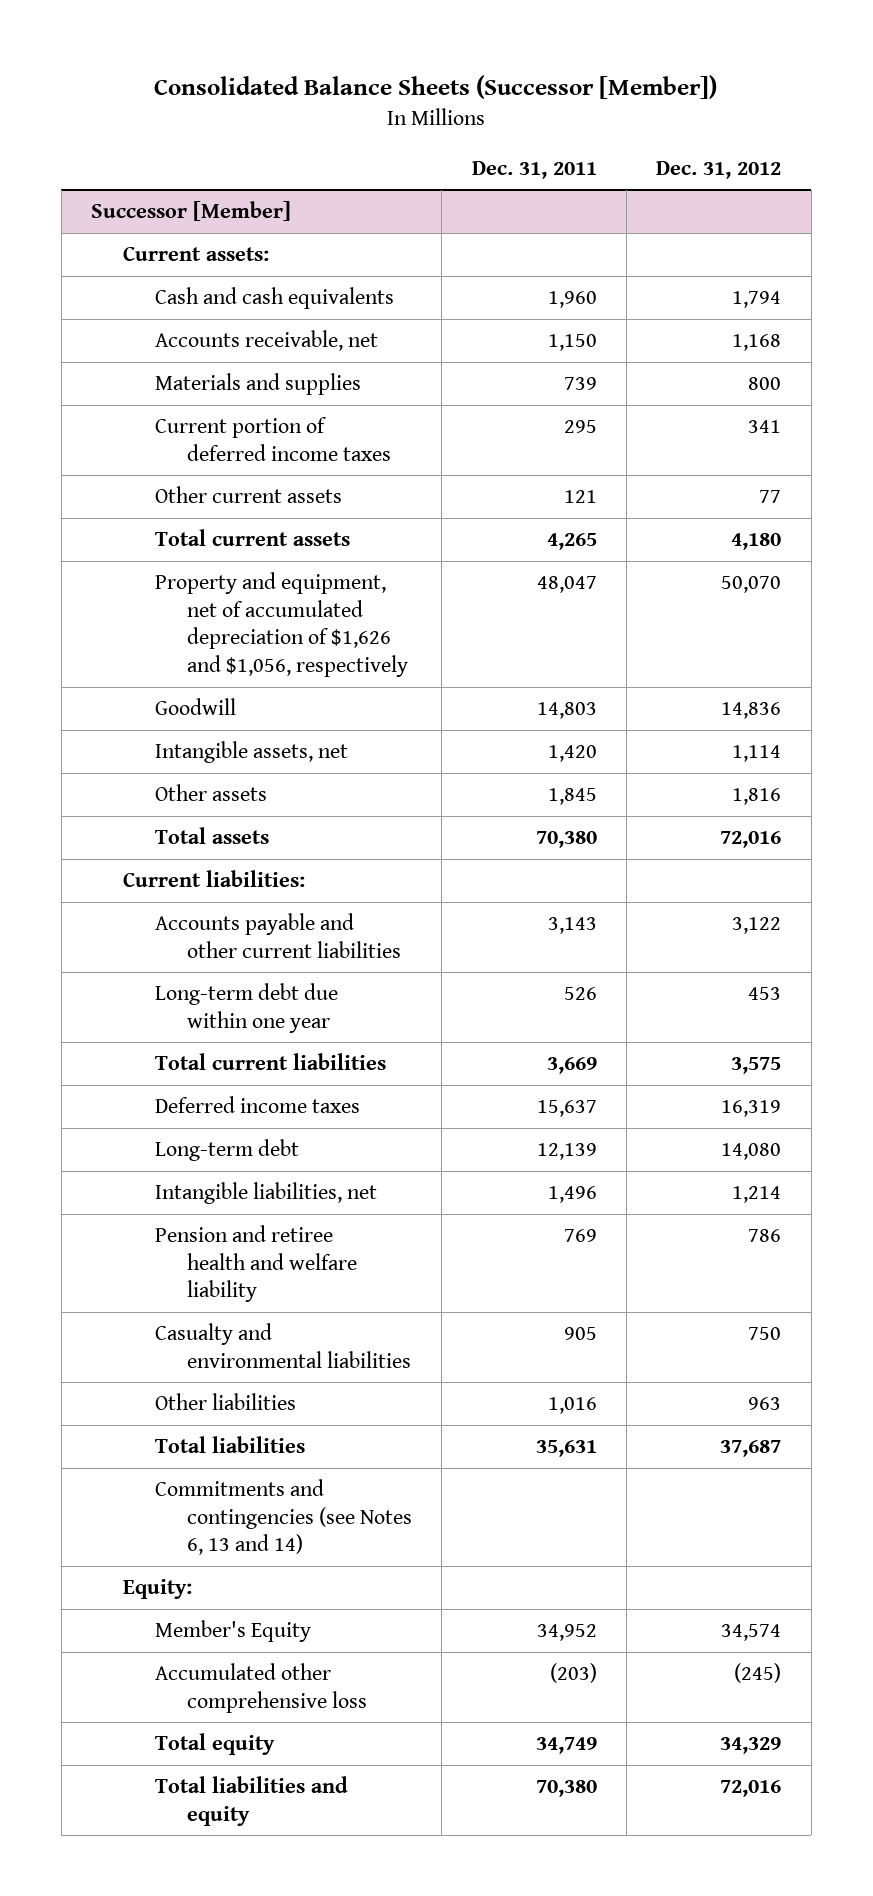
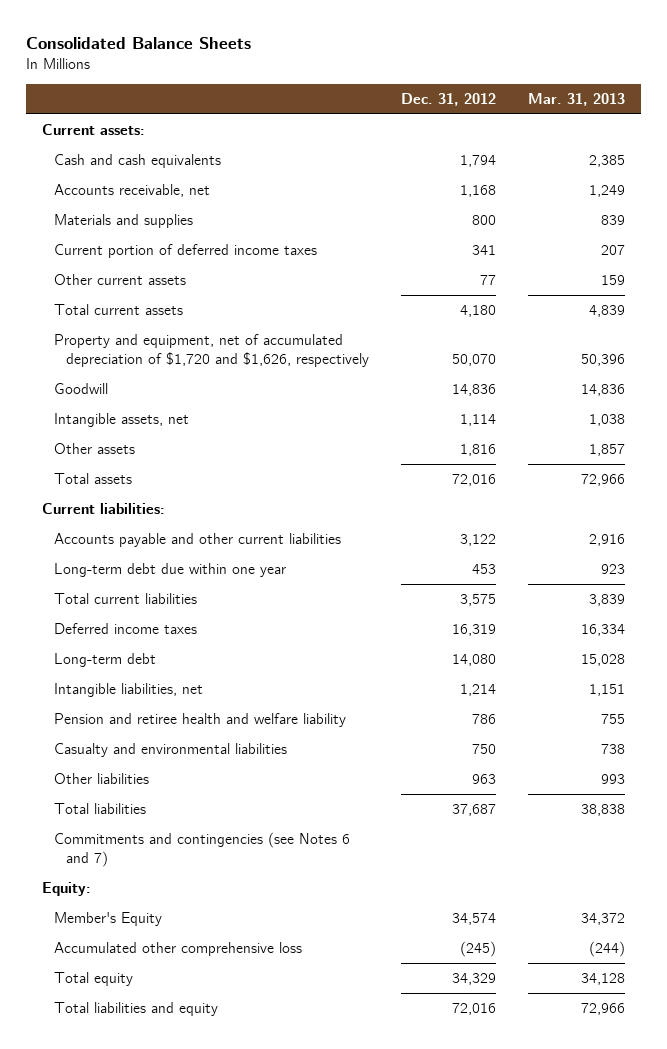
- Consolidated Balance Sheets (Successor [Member])
+ Consolidated Balance Sheets
- | Dec. 31, 2011 | Dec. 31, 2012
+ | Dec. 31, 2012 | Mar. 31, 2013
- Successor [Member]
- Property and equipment, net of accumulated depreciation of $1,626 and $1,056, respectively | 48,047 | 50,070
+ Property and equipment, net of accumulated depreciation of $1,720 and $1,626, respectively | 50,070 | 50,396
- Commitments and contingencies (see Notes 6, 13 and 14)
+ Commitments and contingencies (see Notes 6 and 7)

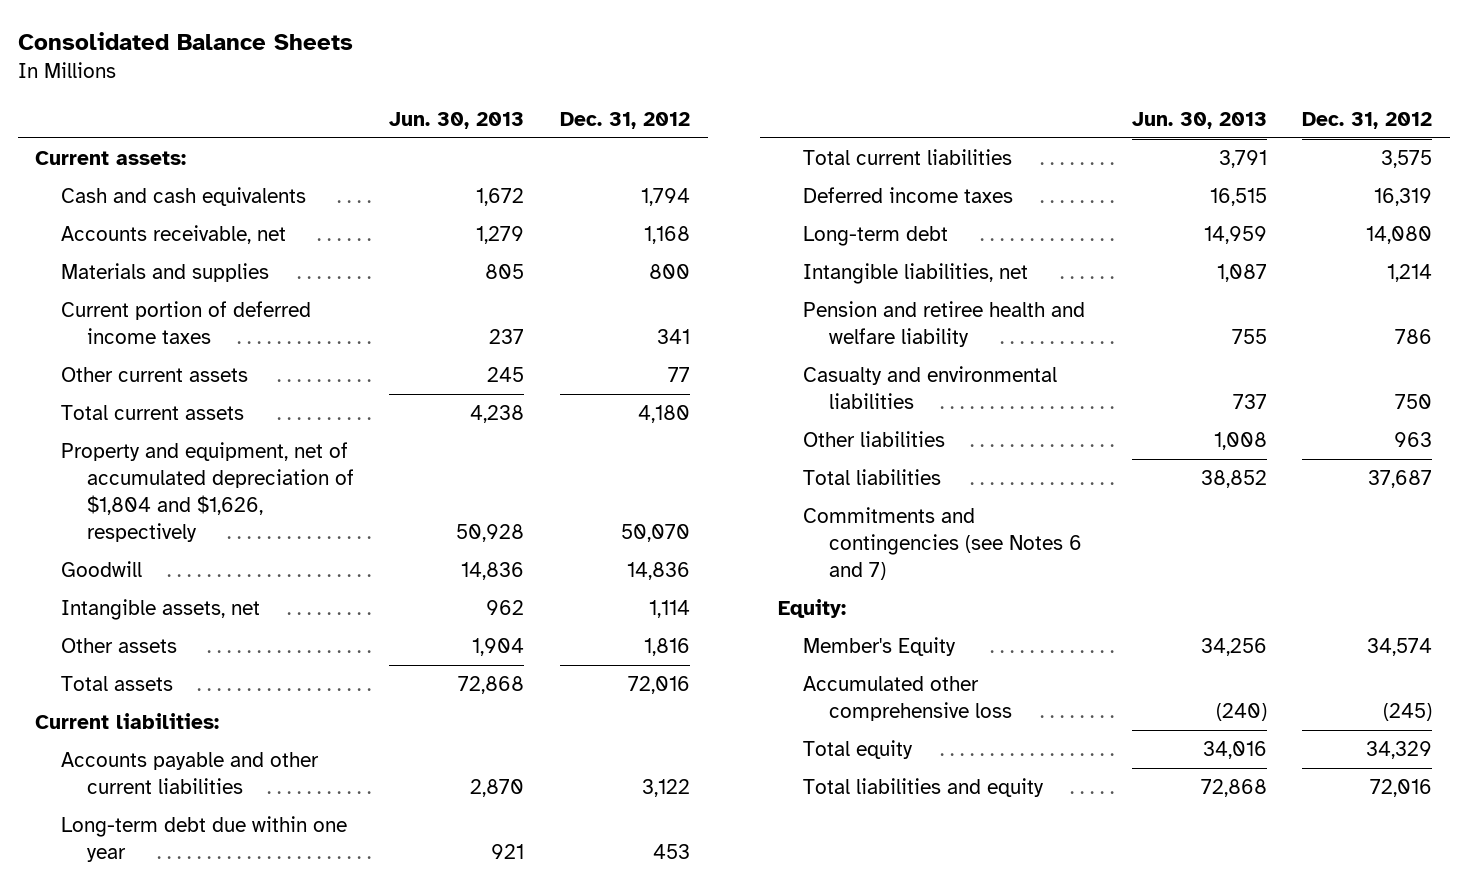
- | Dec. 31, 2012 | Mar. 31, 2013
+ | Jun. 30, 2013 | Dec. 31, 2012
- Property and equipment, net of accumulated depreciation of $1,720 and $1,626, respectively | 50,070 | 50,396
+ Property and equipment, net of accumulated depreciation of $1,804 and $1,626, respectively | 50,928 | 50,070

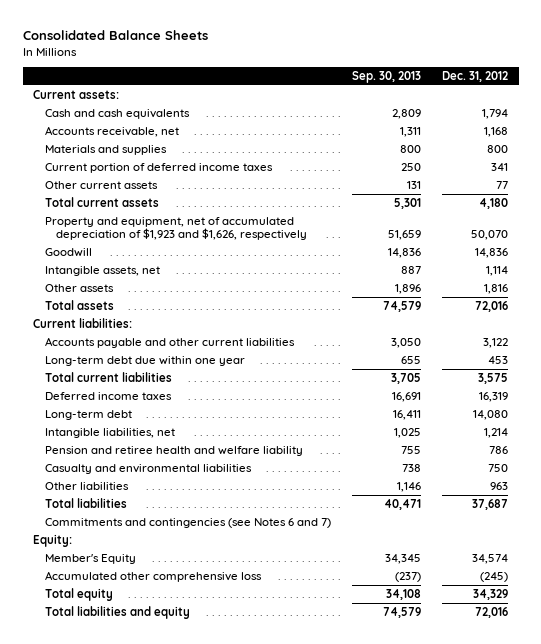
- | Jun. 30, 2013 | Dec. 31, 2012
+ | Sep. 30, 2013 | Dec. 31, 2012
- Property and equipment, net of accumulated depreciation of $1,804 and $1,626, respectively | 50,928 | 50,070
+ Property and equipment, net of accumulated depreciation of $1,923 and $1,626, respectively | 51,659 | 50,070

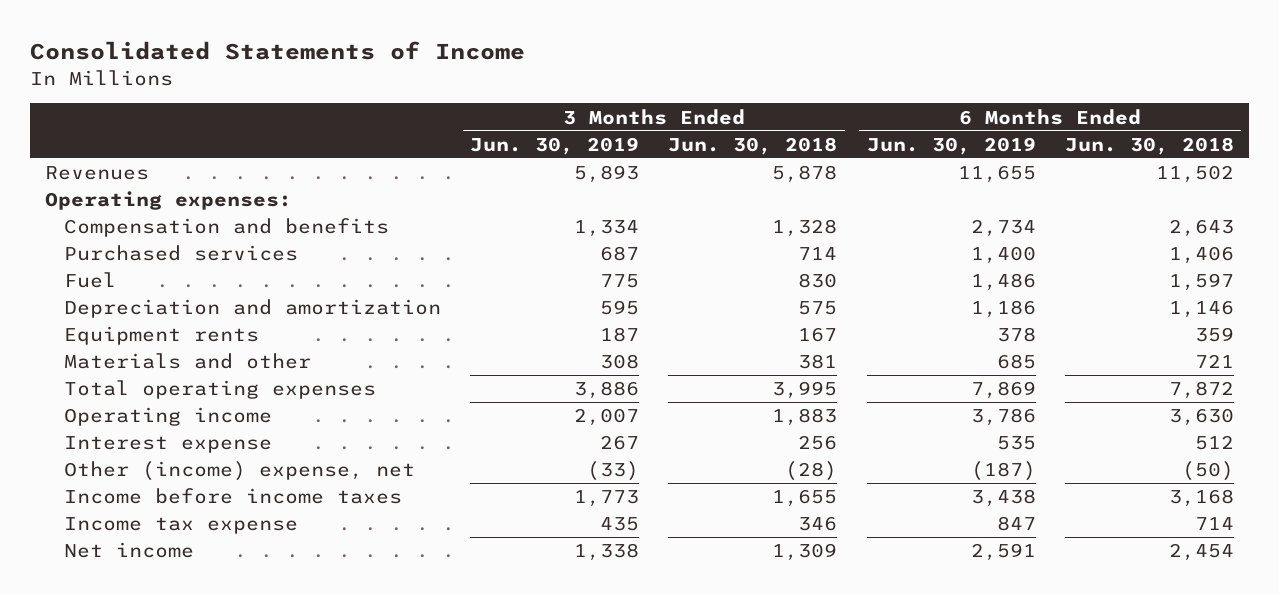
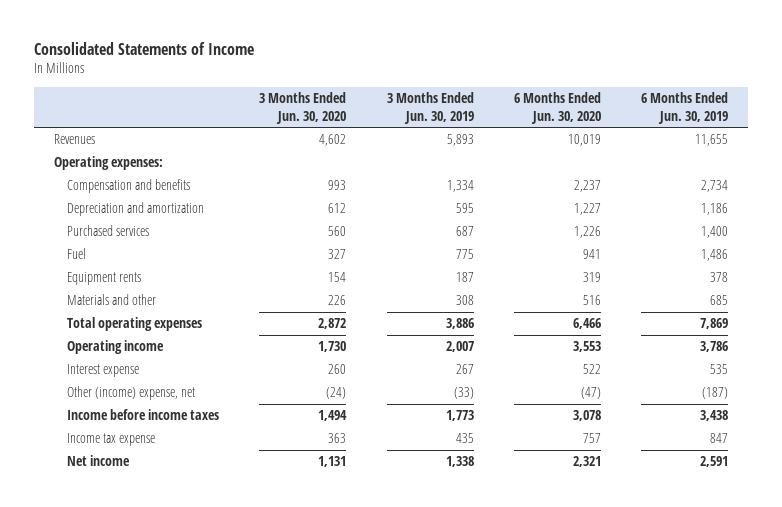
- | 3 Months Ended Jun. 30, 2019 | 3 Months Ended Jun. 30, 2018 | 6 Months Ended Jun. 30, 2019 | 6 Months Ended Jun. 30, 2018
+ | 3 Months Ended Jun. 30, 2020 | 3 Months Ended Jun. 30, 2019 | 6 Months Ended Jun. 30, 2020 | 6 Months Ended Jun. 30, 2019
moved up: Depreciation and amortization | 612 | 595 | 1,227 | 1,186

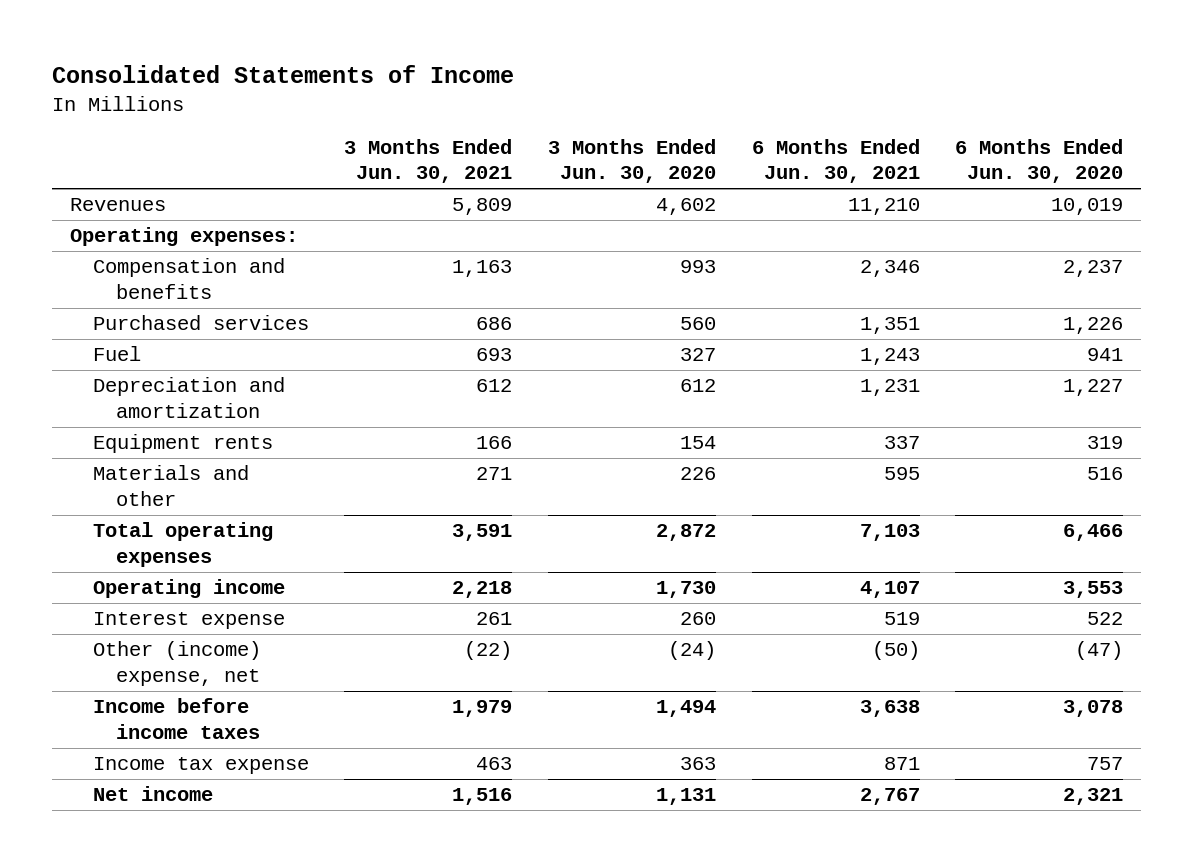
- | 3 Months Ended Jun. 30, 2020 | 3 Months Ended Jun. 30, 2019 | 6 Months Ended Jun. 30, 2020 | 6 Months Ended Jun. 30, 2019
+ | 3 Months Ended Jun. 30, 2021 | 3 Months Ended Jun. 30, 2020 | 6 Months Ended Jun. 30, 2021 | 6 Months Ended Jun. 30, 2020
moved down: Depreciation and amortization | 612 | 612 | 1,231 | 1,227

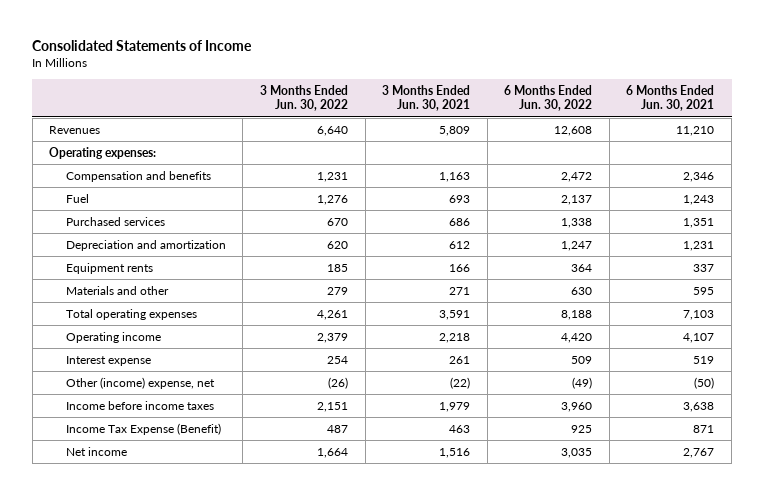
- | 3 Months Ended Jun. 30, 2021 | 3 Months Ended Jun. 30, 2020 | 6 Months Ended Jun. 30, 2021 | 6 Months Ended Jun. 30, 2020
+ | 3 Months Ended Jun. 30, 2022 | 3 Months Ended Jun. 30, 2021 | 6 Months Ended Jun. 30, 2022 | 6 Months Ended Jun. 30, 2021
moved down: Purchased services | 670 | 686 | 1,338 | 1,351
- Income tax expense | 463 | 363 | 871 | 757
+ Income Tax Expense (Benefit) | 487 | 463 | 925 | 871

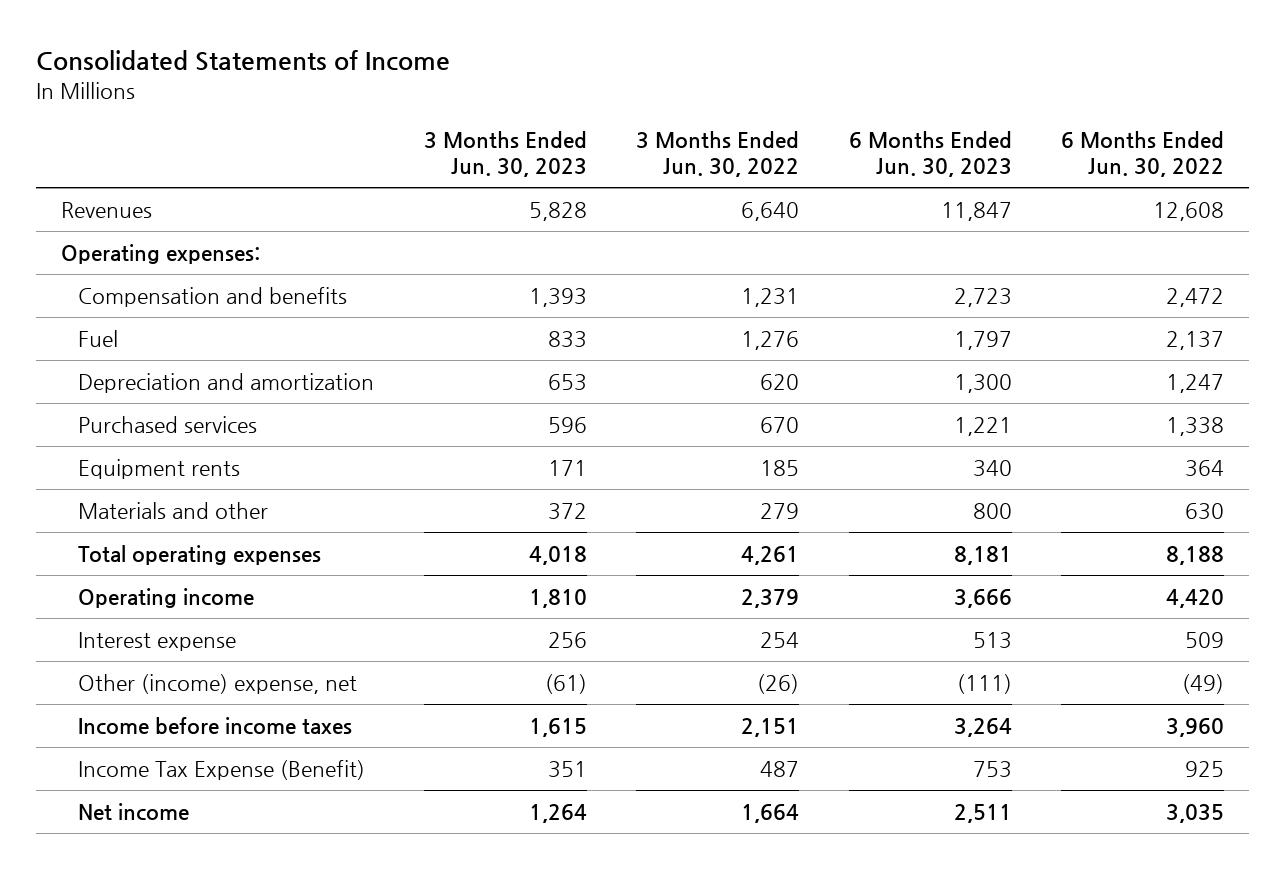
- | 3 Months Ended Jun. 30, 2022 | 3 Months Ended Jun. 30, 2021 | 6 Months Ended Jun. 30, 2022 | 6 Months Ended Jun. 30, 2021
+ | 3 Months Ended Jun. 30, 2023 | 3 Months Ended Jun. 30, 2022 | 6 Months Ended Jun. 30, 2023 | 6 Months Ended Jun. 30, 2022
moved down: Purchased services | 596 | 670 | 1,221 | 1,338

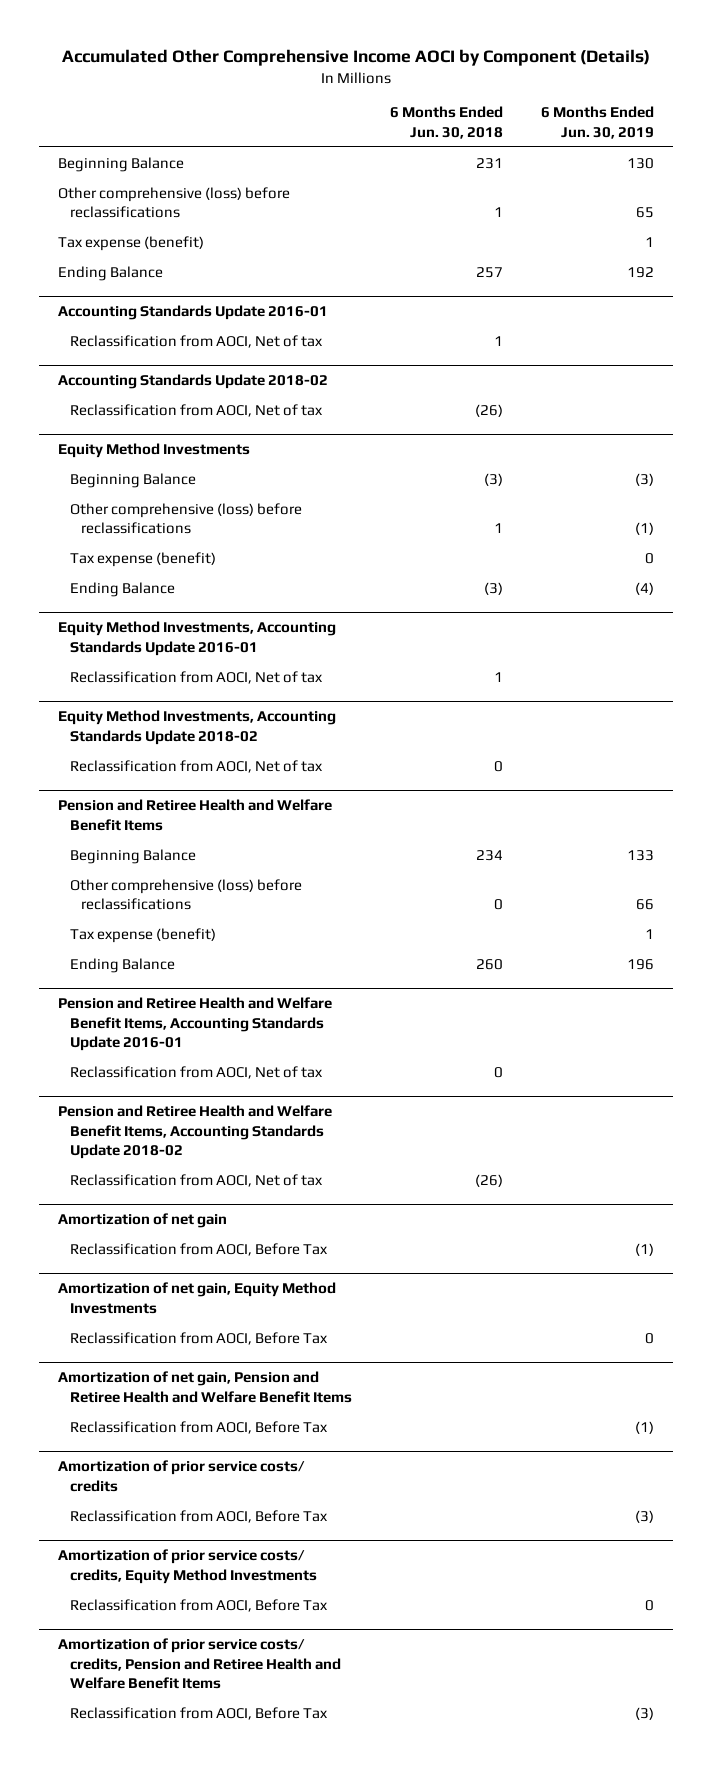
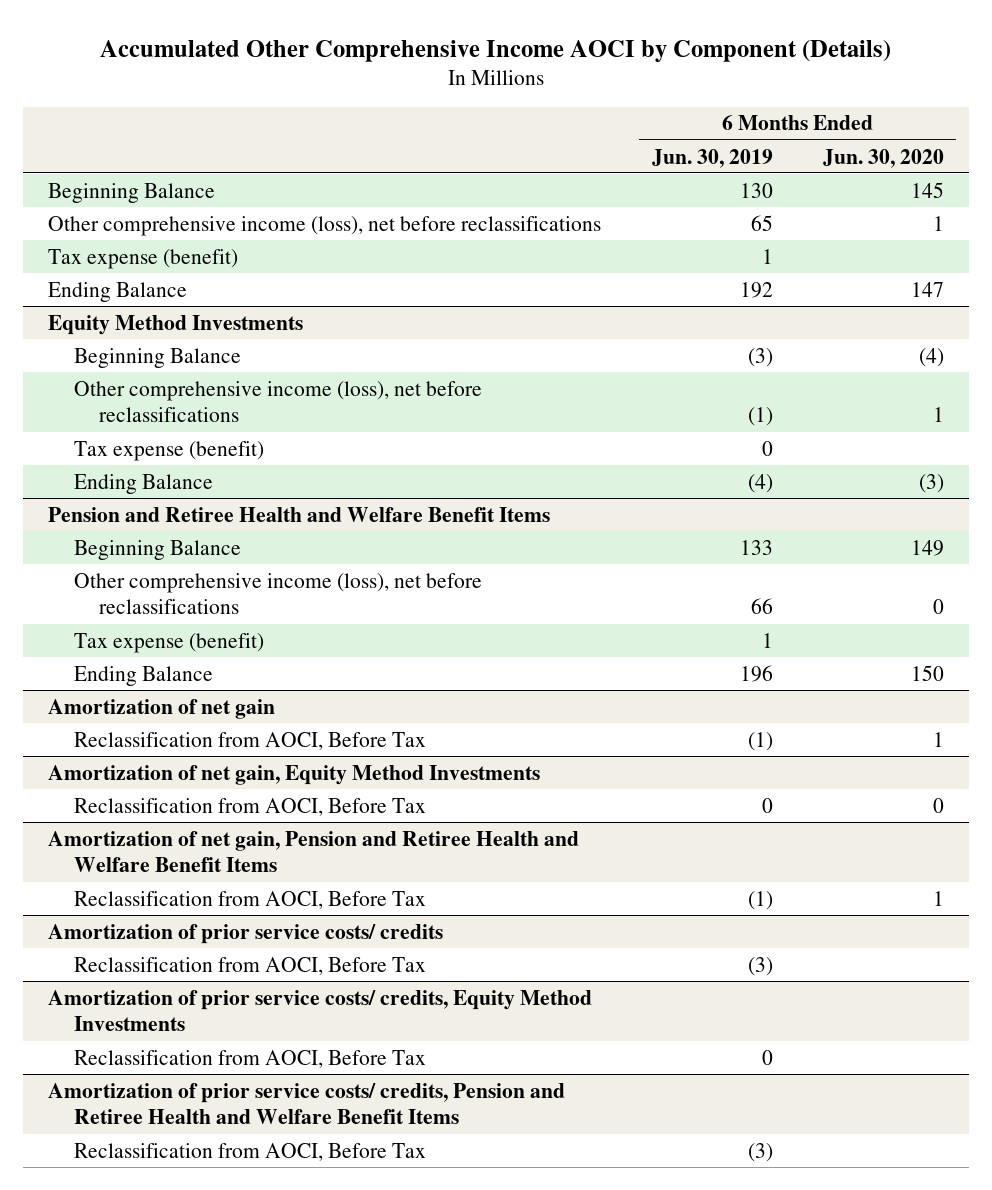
- | 6 Months Ended Jun. 30, 2018 | 6 Months Ended Jun. 30, 2019
+ | 6 Months Ended Jun. 30, 2019 | 6 Months Ended Jun. 30, 2020
- Other comprehensive (loss) before reclassifications | 1 | 65
+ Other comprehensive income (loss), net before reclassifications | 65 | 1
- Accounting Standards Update 2016-01
- Reclassification from AOCI, Net of tax | 1 |
- Accounting Standards Update 2018-02
- Reclassification from AOCI, Net of tax | (26) |
@ Equity Method Investments
- Other comprehensive (loss) before reclassifications | 1 | (1)
+ Other comprehensive income (loss), net before reclassifications | (1) | 1
- Equity Method Investments, Accounting Standards Update 2016-01
- Reclassification from AOCI, Net of tax | 1 |
- Equity Method Investments, Accounting Standards Update 2018-02
- Reclassification from AOCI, Net of tax | 0 |
@ Pension and Retiree Health and Welfare Benefit Items
- Other comprehensive (loss) before reclassifications | 0 | 66
+ Other comprehensive income (loss), net before reclassifications | 66 | 0
- Pension and Retiree Health and Welfare Benefit Items, Accounting Standards Update 2016-01
- Reclassification from AOCI, Net of tax | 0 |
- Pension and Retiree Health and Welfare Benefit Items, Accounting Standards Update 2018-02
- Reclassification from AOCI, Net of tax | (26) |

